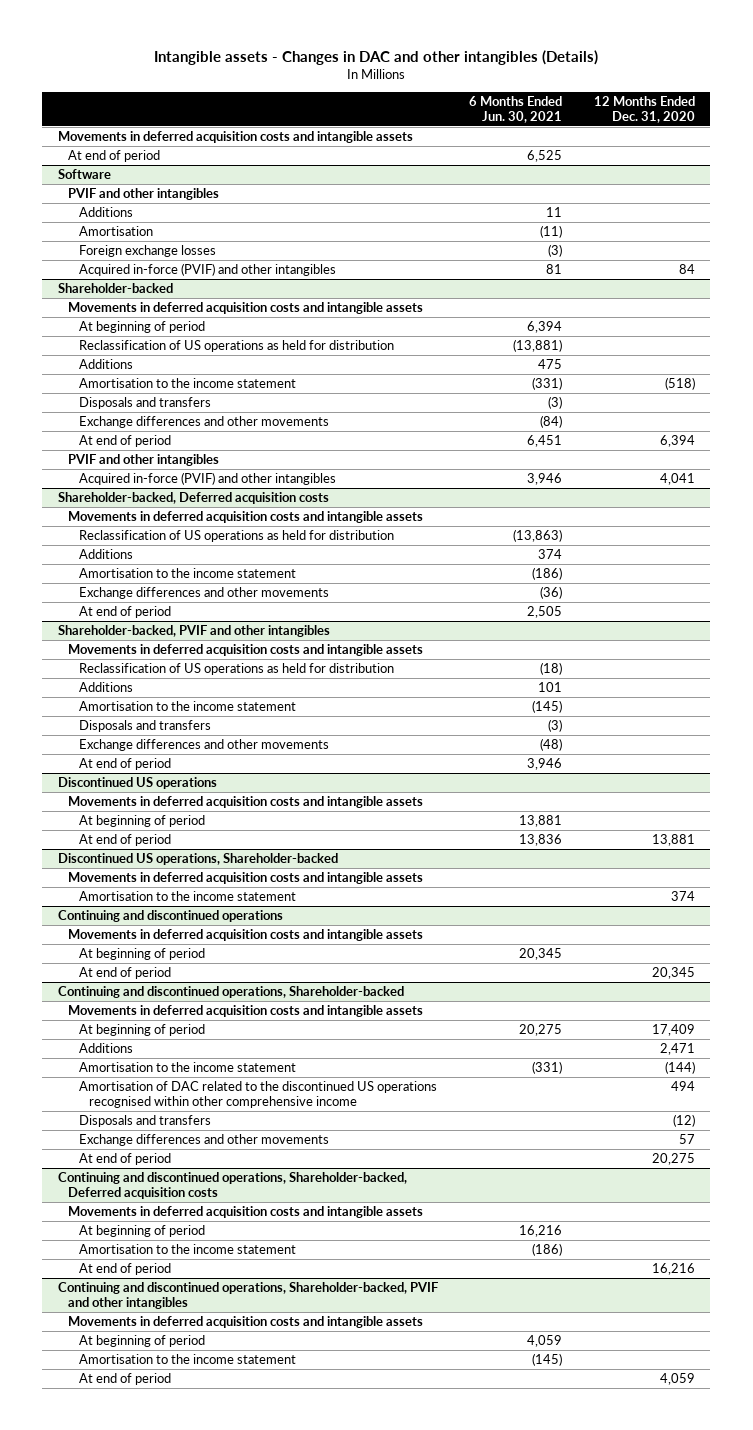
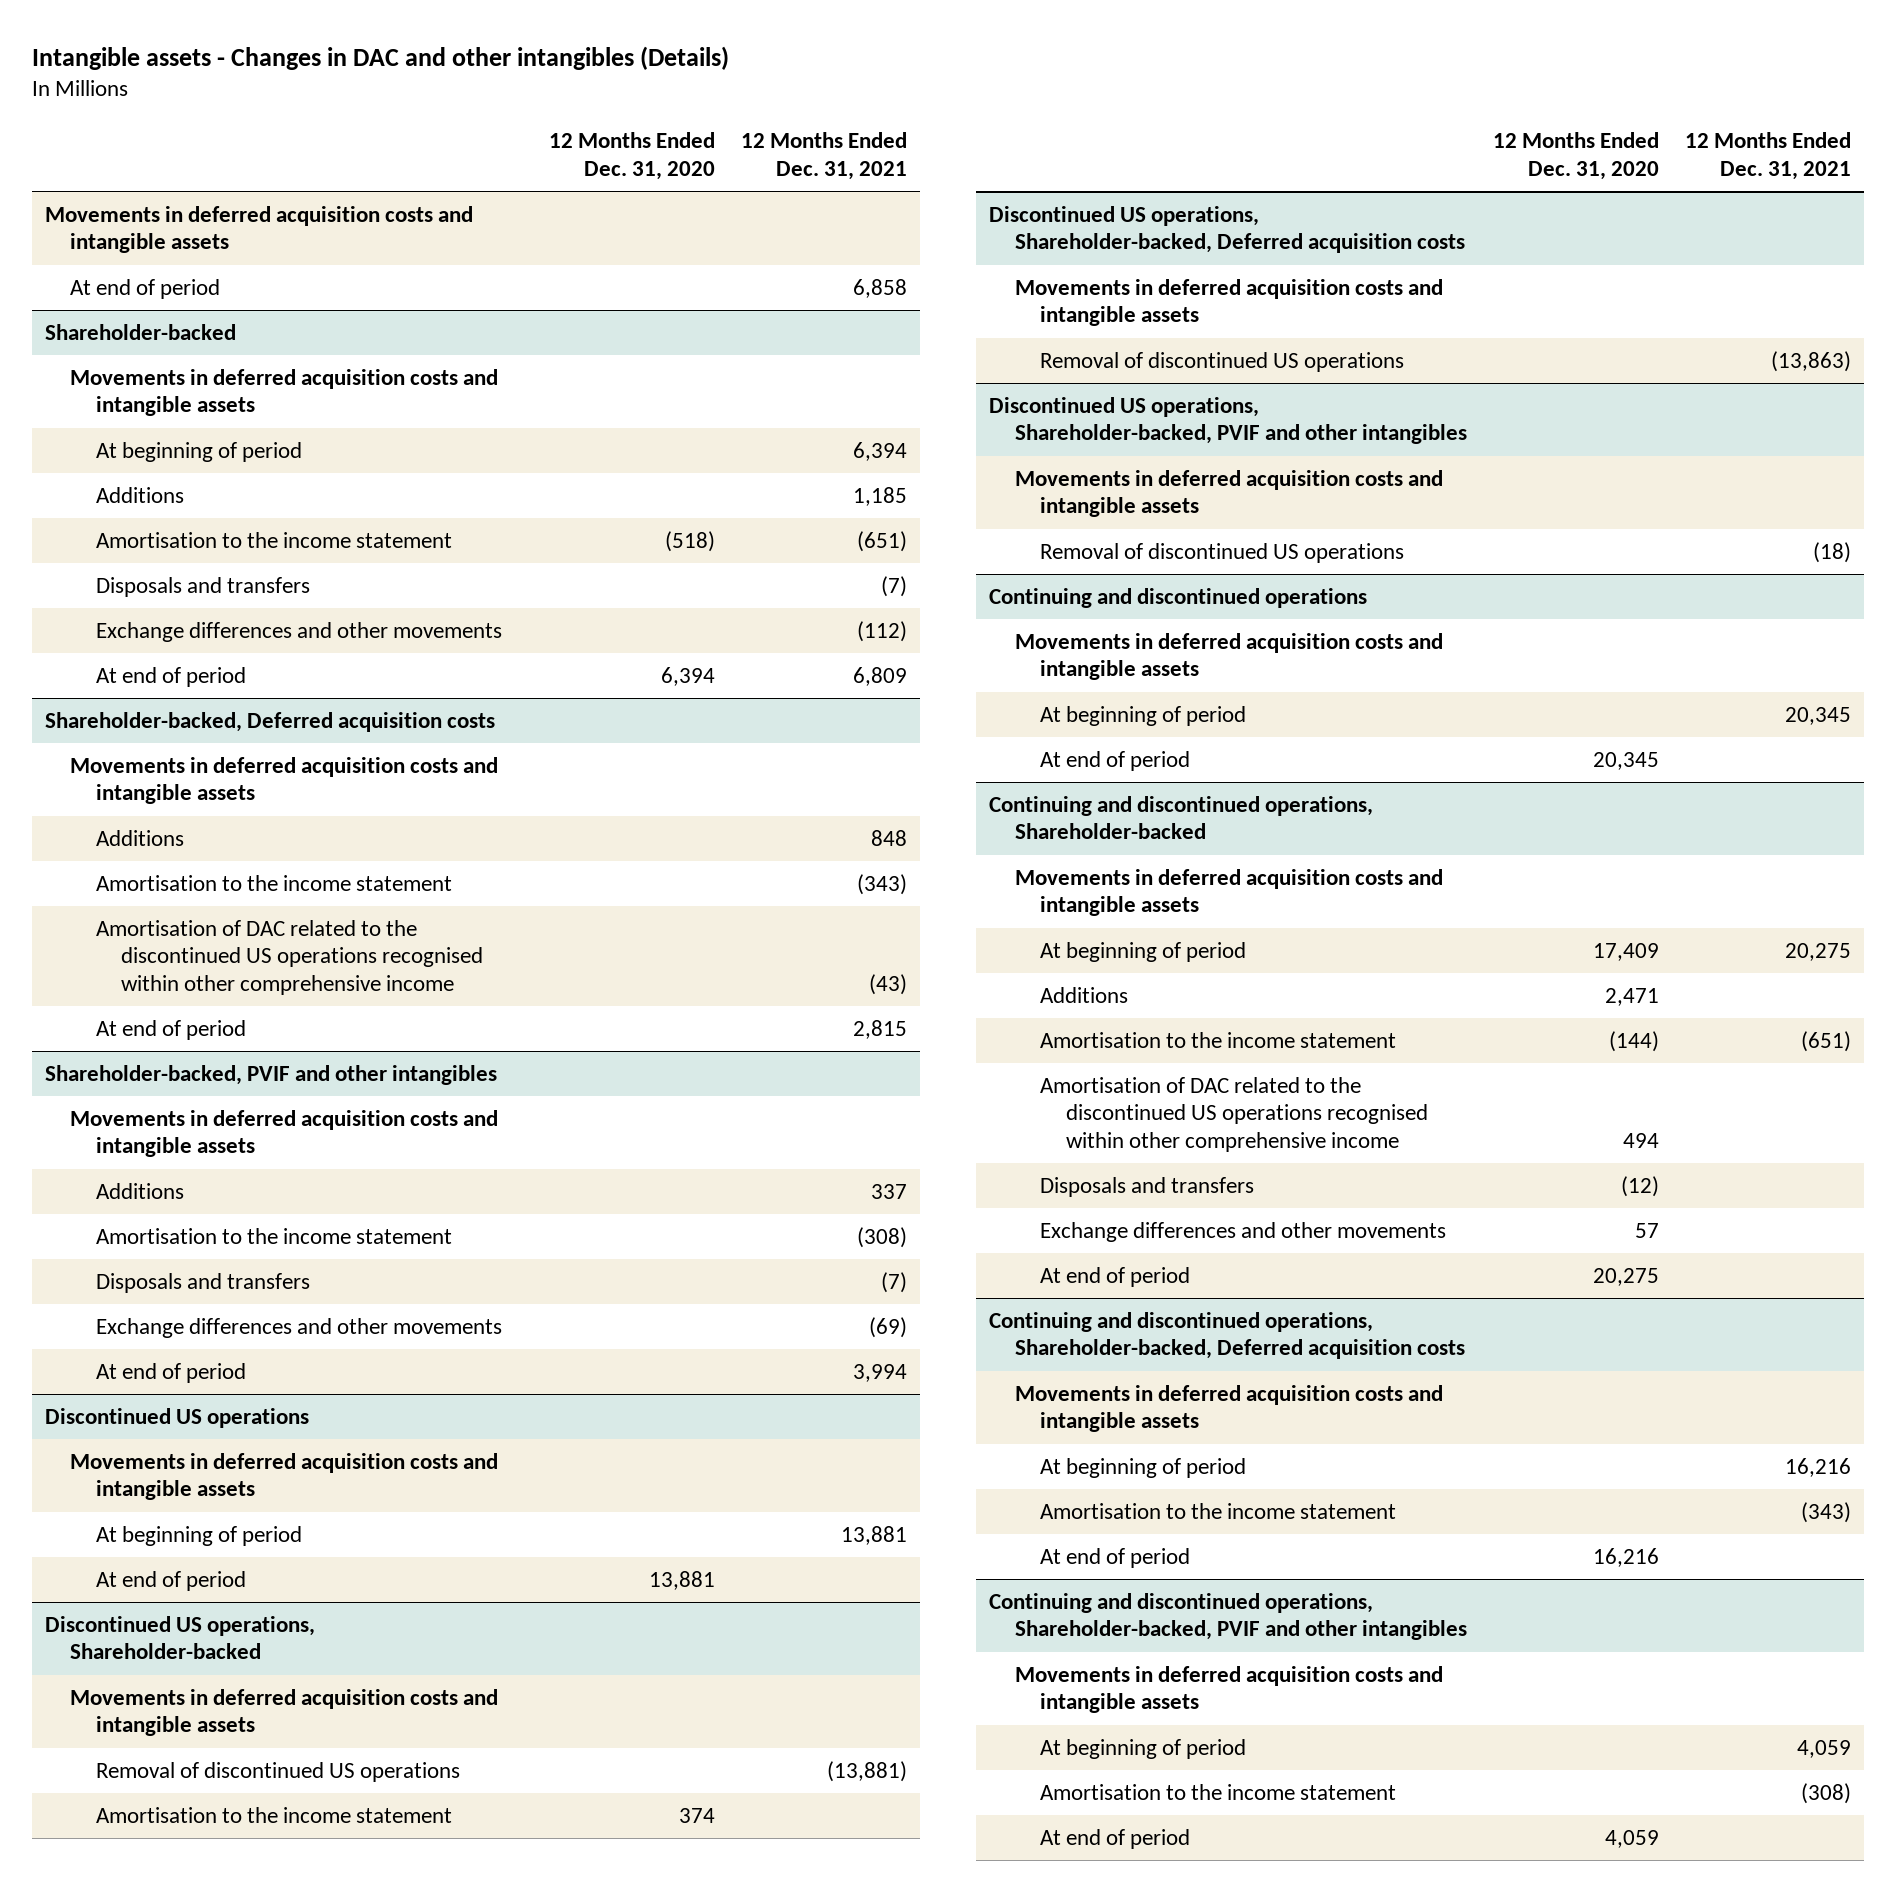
- | 6 Months Ended Jun. 30, 2021 | 12 Months Ended Dec. 31, 2020
+ | 12 Months Ended Dec. 31, 2020 | 12 Months Ended Dec. 31, 2021
- Software
- PVIF and other intangibles
- Additions | 11 |
- Amortisation | (11) |
- Foreign exchange losses | (3) |
- Acquired in-force (PVIF) and other intangibles | 81 | 84
@ Shareholder-backed
- Reclassification of US operations as held for distribution | (13,881) |
- PVIF and other intangibles
- Acquired in-force (PVIF) and other intangibles | 3,946 | 4,041
@ Shareholder-backed, Deferred acquisition costs
- Reclassification of US operations as held for distribution | (13,863) |
- Exchange differences and other movements | (36) |
+ Amortisation of DAC related to the discontinued US operations recognised within other comprehensive income | | (43)
@ Shareholder-backed, PVIF and other intangibles
- Reclassification of US operations as held for distribution | (18) |
@ Discontinued US operations, Shareholder-backed
+ Removal of discontinued US operations | | (13,881)
+ Discontinued US operations, Shareholder-backed, Deferred acquisition costs
+ Movements in deferred acquisition costs and intangible assets
+ Removal of discontinued US operations | | (13,863)
+ Discontinued US operations, Shareholder-backed, PVIF and other intangibles
+ Movements in deferred acquisition costs and intangible assets
+ Removal of discontinued US operations | | (18)

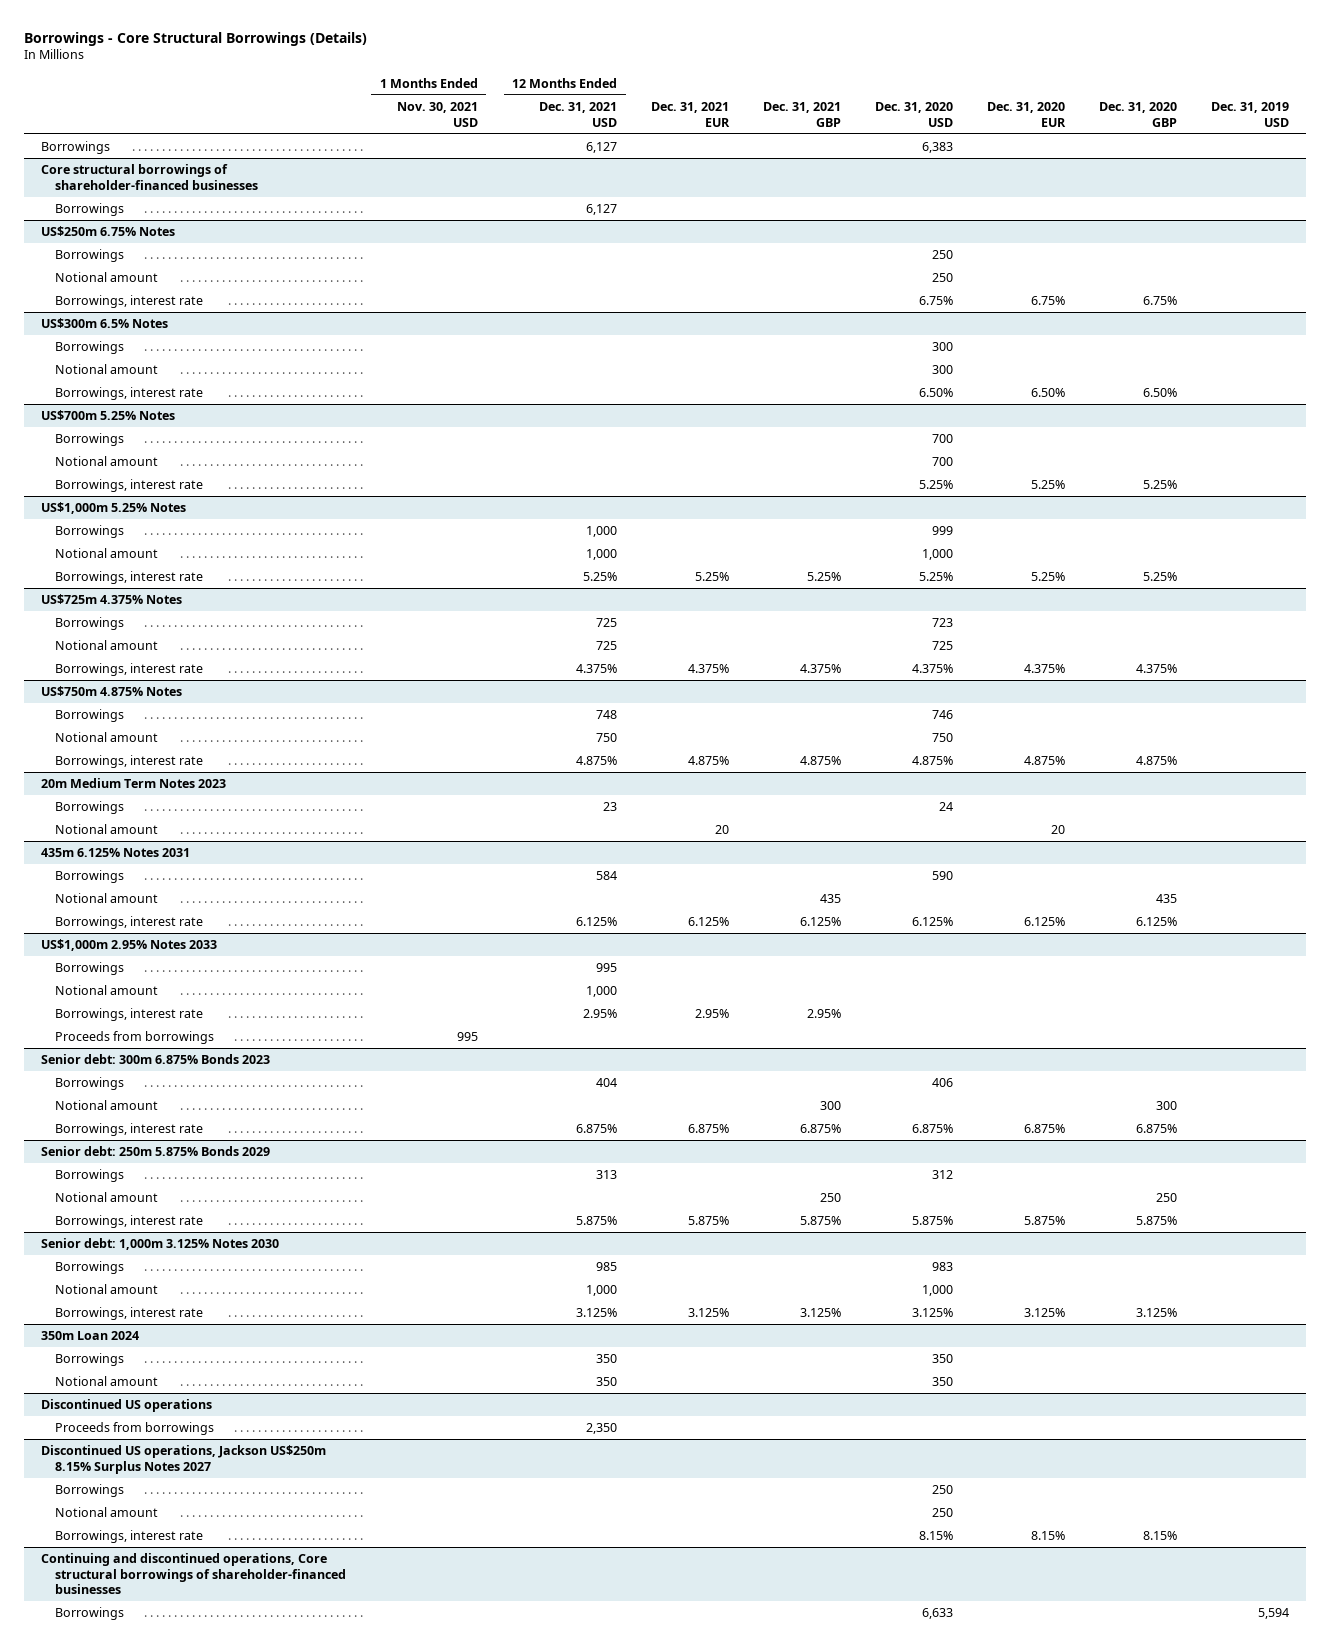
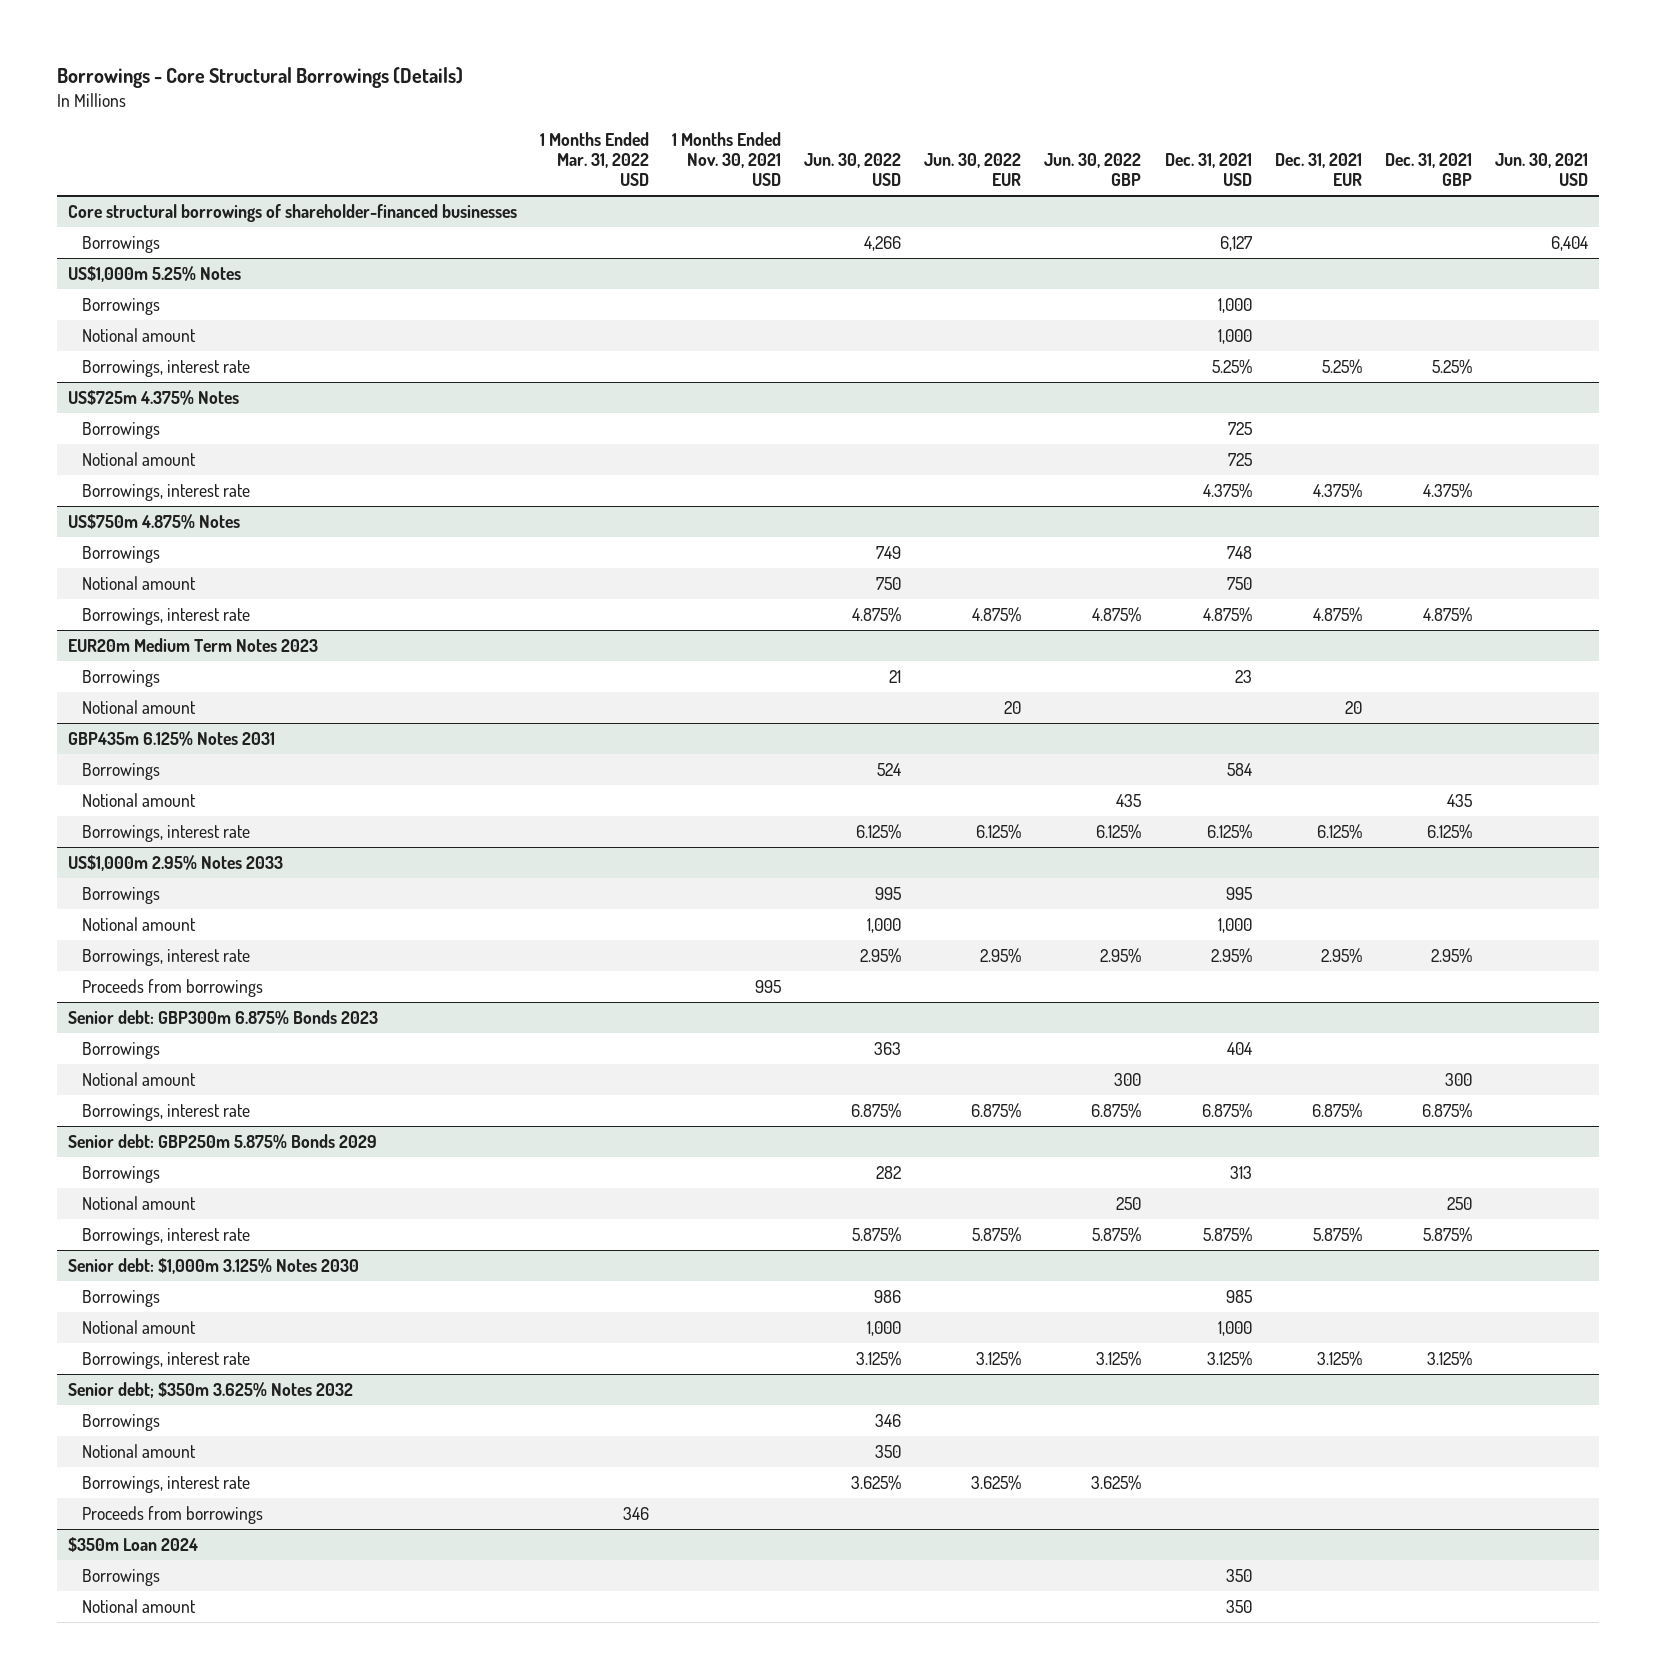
- | 1 Months Ended Nov. 30, 2021 USD | 12 Months Ended Dec. 31, 2021 USD | Dec. 31, 2021 EUR | Dec. 31, 2021 GBP | Dec. 31, 2020 USD | Dec. 31, 2020 EUR | Dec. 31, 2020 GBP | Dec. 31, 2019 USD
+ | 1 Months Ended Mar. 31, 2022 USD | 1 Months Ended Nov. 30, 2021 USD | Jun. 30, 2022 USD | Jun. 30, 2022 EUR | Jun. 30, 2022 GBP | Dec. 31, 2021 USD | Dec. 31, 2021 EUR | Dec. 31, 2021 GBP | Jun. 30, 2021 USD
- Borrowings | | 6,127 | | | 6,383 | | |
- US$250m 6.75% Notes
- Borrowings | | | | | 250 | | |
- Notional amount | | | | | 250 | | |
- Borrowings, interest rate | | | | | 6.75% | 6.75% | 6.75% |
- US$300m 6.5% Notes
- Borrowings | | | | | 300 | | |
- Notional amount | | | | | 300 | | |
- Borrowings, interest rate | | | | | 6.50% | 6.50% | 6.50% |
- US$700m 5.25% Notes
- Borrowings | | | | | 700 | | |
- Notional amount | | | | | 700 | | |
- Borrowings, interest rate | | | | | 5.25% | 5.25% | 5.25% |
- 20m Medium Term Notes 2023
+ EUR20m Medium Term Notes 2023
- 435m 6.125% Notes 2031
+ GBP435m 6.125% Notes 2031
- Senior debt: 300m 6.875% Bonds 2023
+ Senior debt: GBP300m 6.875% Bonds 2023
- Senior debt: 250m 5.875% Bonds 2029
+ Senior debt: GBP250m 5.875% Bonds 2029
- Senior debt: 1,000m 3.125% Notes 2030
+ Senior debt: $1,000m 3.125% Notes 2030
- 350m Loan 2024
+ Senior debt; $350m 3.625% Notes 2032
+ Borrowings | | | 346 | | | | | |
+ Notional amount | | | 350 | | | | | |
+ Borrowings, interest rate | | | 3.625% | 3.625% | 3.625% | | | |
+ Proceeds from borrowings | 346 | | | | | | | |
+ $350m Loan 2024
- Discontinued US operations
- Proceeds from borrowings | | 2,350 | | | | | |
- Discontinued US operations, Jackson US$250m 8.15% Surplus Notes 2027
- Borrowings | | | | | 250 | | |
- Notional amount | | | | | 250 | | |
- Borrowings, interest rate | | | | | 8.15% | 8.15% | 8.15% |
- Continuing and discontinued operations, Core structural borrowings of shareholder-financed businesses
- Borrowings | | | | | 6,633 | | | 5,594

